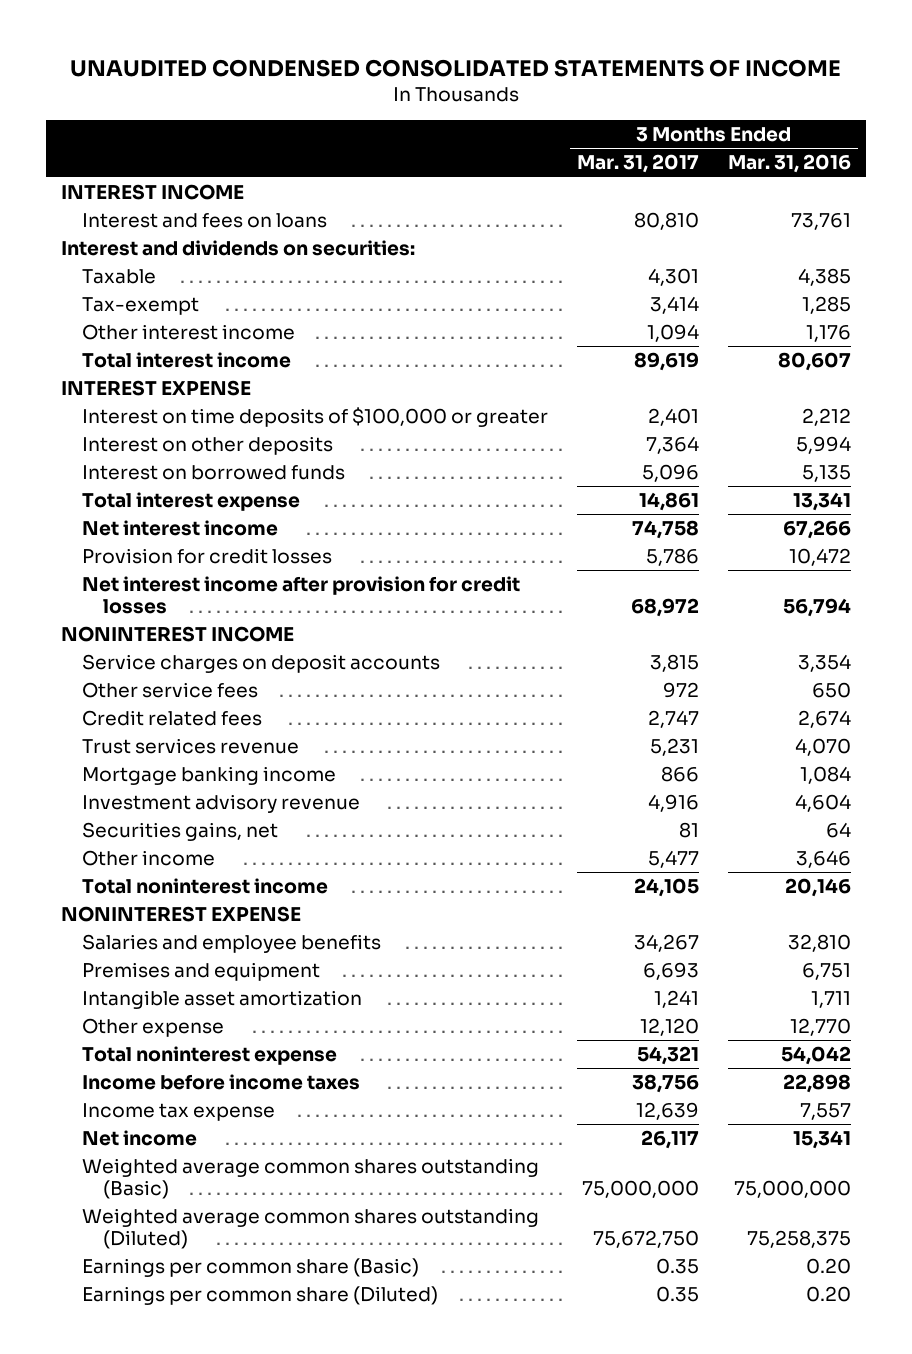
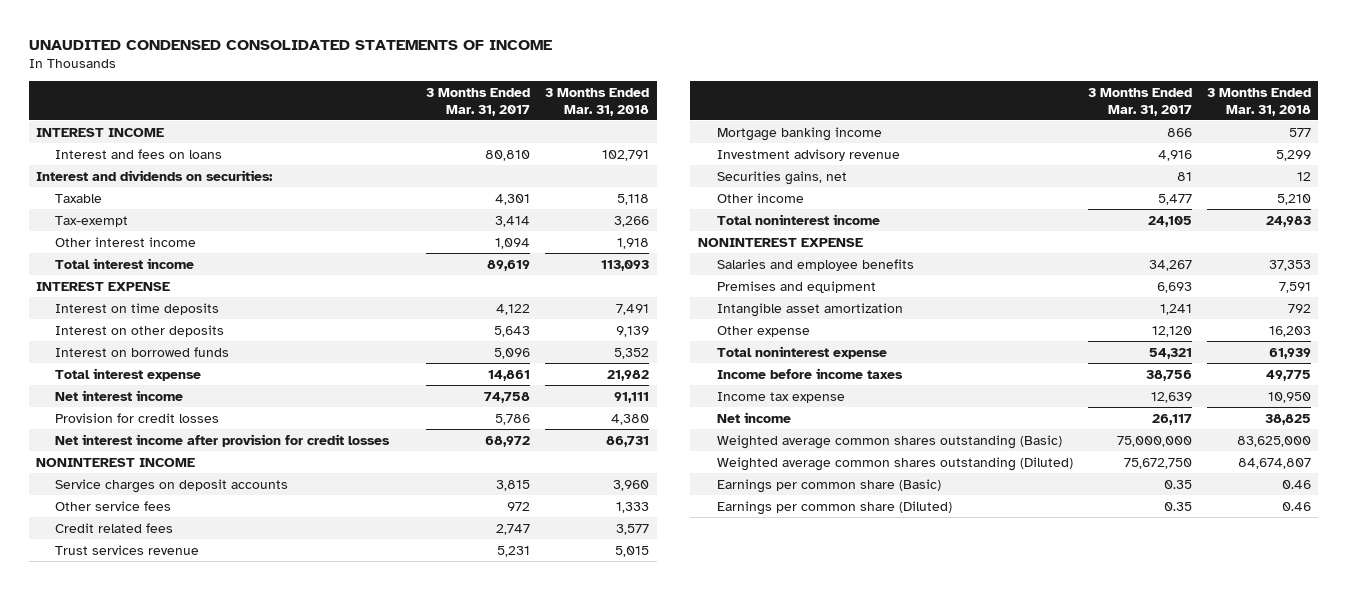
- | 3 Months Ended Mar. 31, 2017 | 3 Months Ended Mar. 31, 2016
+ | 3 Months Ended Mar. 31, 2017 | 3 Months Ended Mar. 31, 2018
- Interest on time deposits of $100,000 or greater | 2,401 | 2,212
- Interest on other deposits | 7,364 | 5,994
+ Interest on time deposits | 4,122 | 7,491
+ Interest on other deposits | 5,643 | 9,139

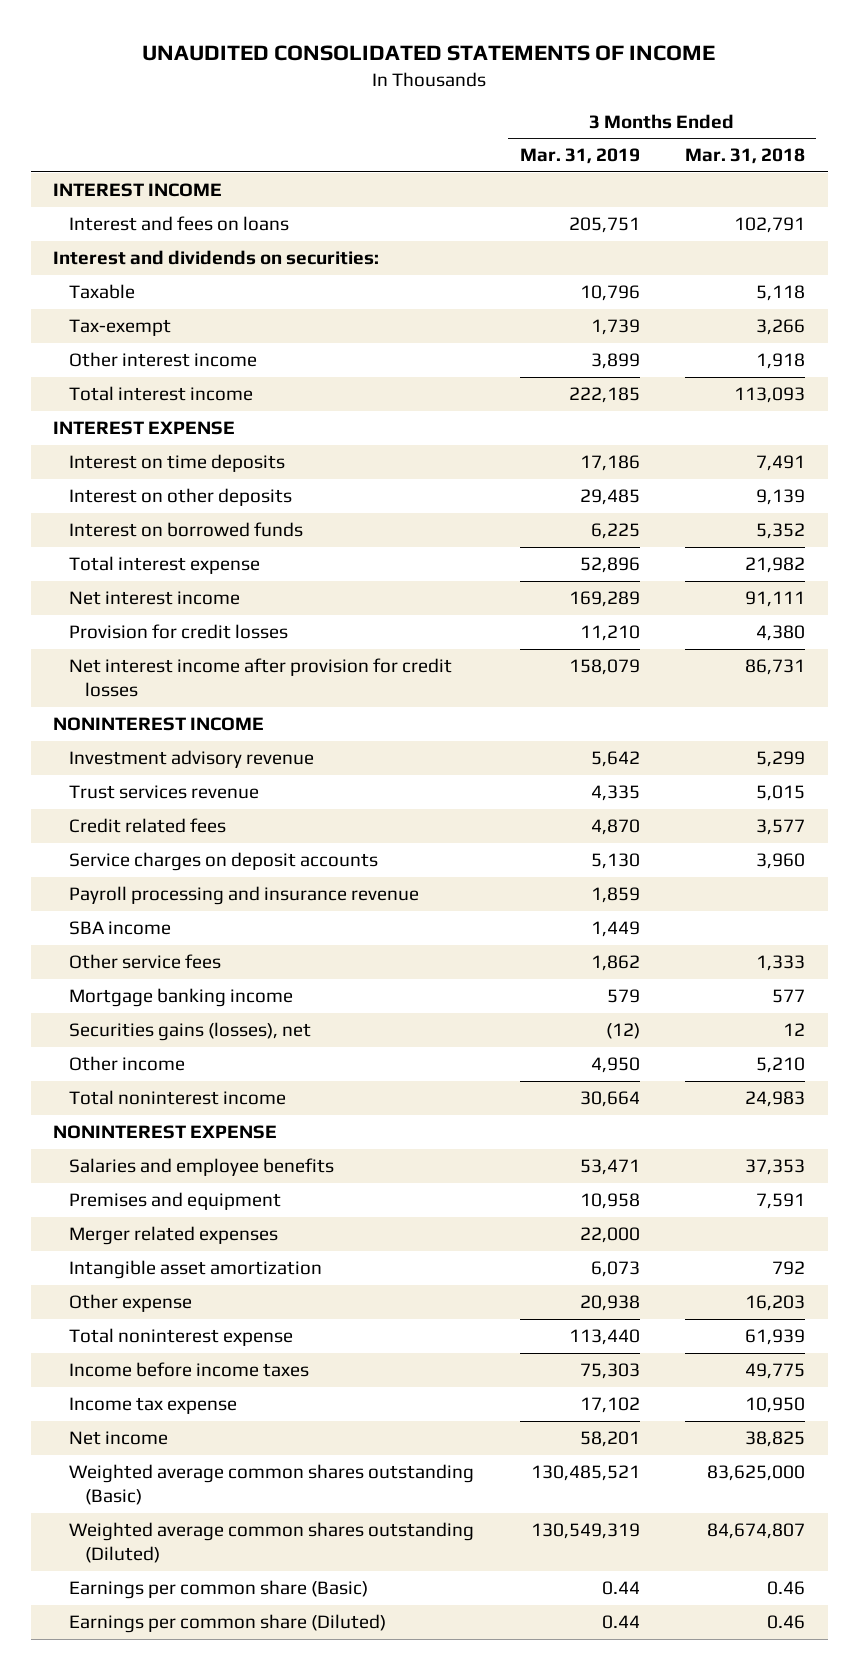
- UNAUDITED CONDENSED CONSOLIDATED STATEMENTS OF INCOME
+ UNAUDITED CONSOLIDATED STATEMENTS OF INCOME
- | 3 Months Ended Mar. 31, 2017 | 3 Months Ended Mar. 31, 2018
+ | 3 Months Ended Mar. 31, 2019 | 3 Months Ended Mar. 31, 2018
moved up: Investment advisory revenue | 5,642 | 5,299
moved up: Trust services revenue | 4,335 | 5,015
moved up: Credit related fees | 4,870 | 3,577
+ Payroll processing and insurance revenue | 1,859 |
+ SBA income | 1,449 |
- Securities gains, net | 81 | 12
+ Securities gains (losses), net | (12) | 12
+ Merger related expenses | 22,000 |

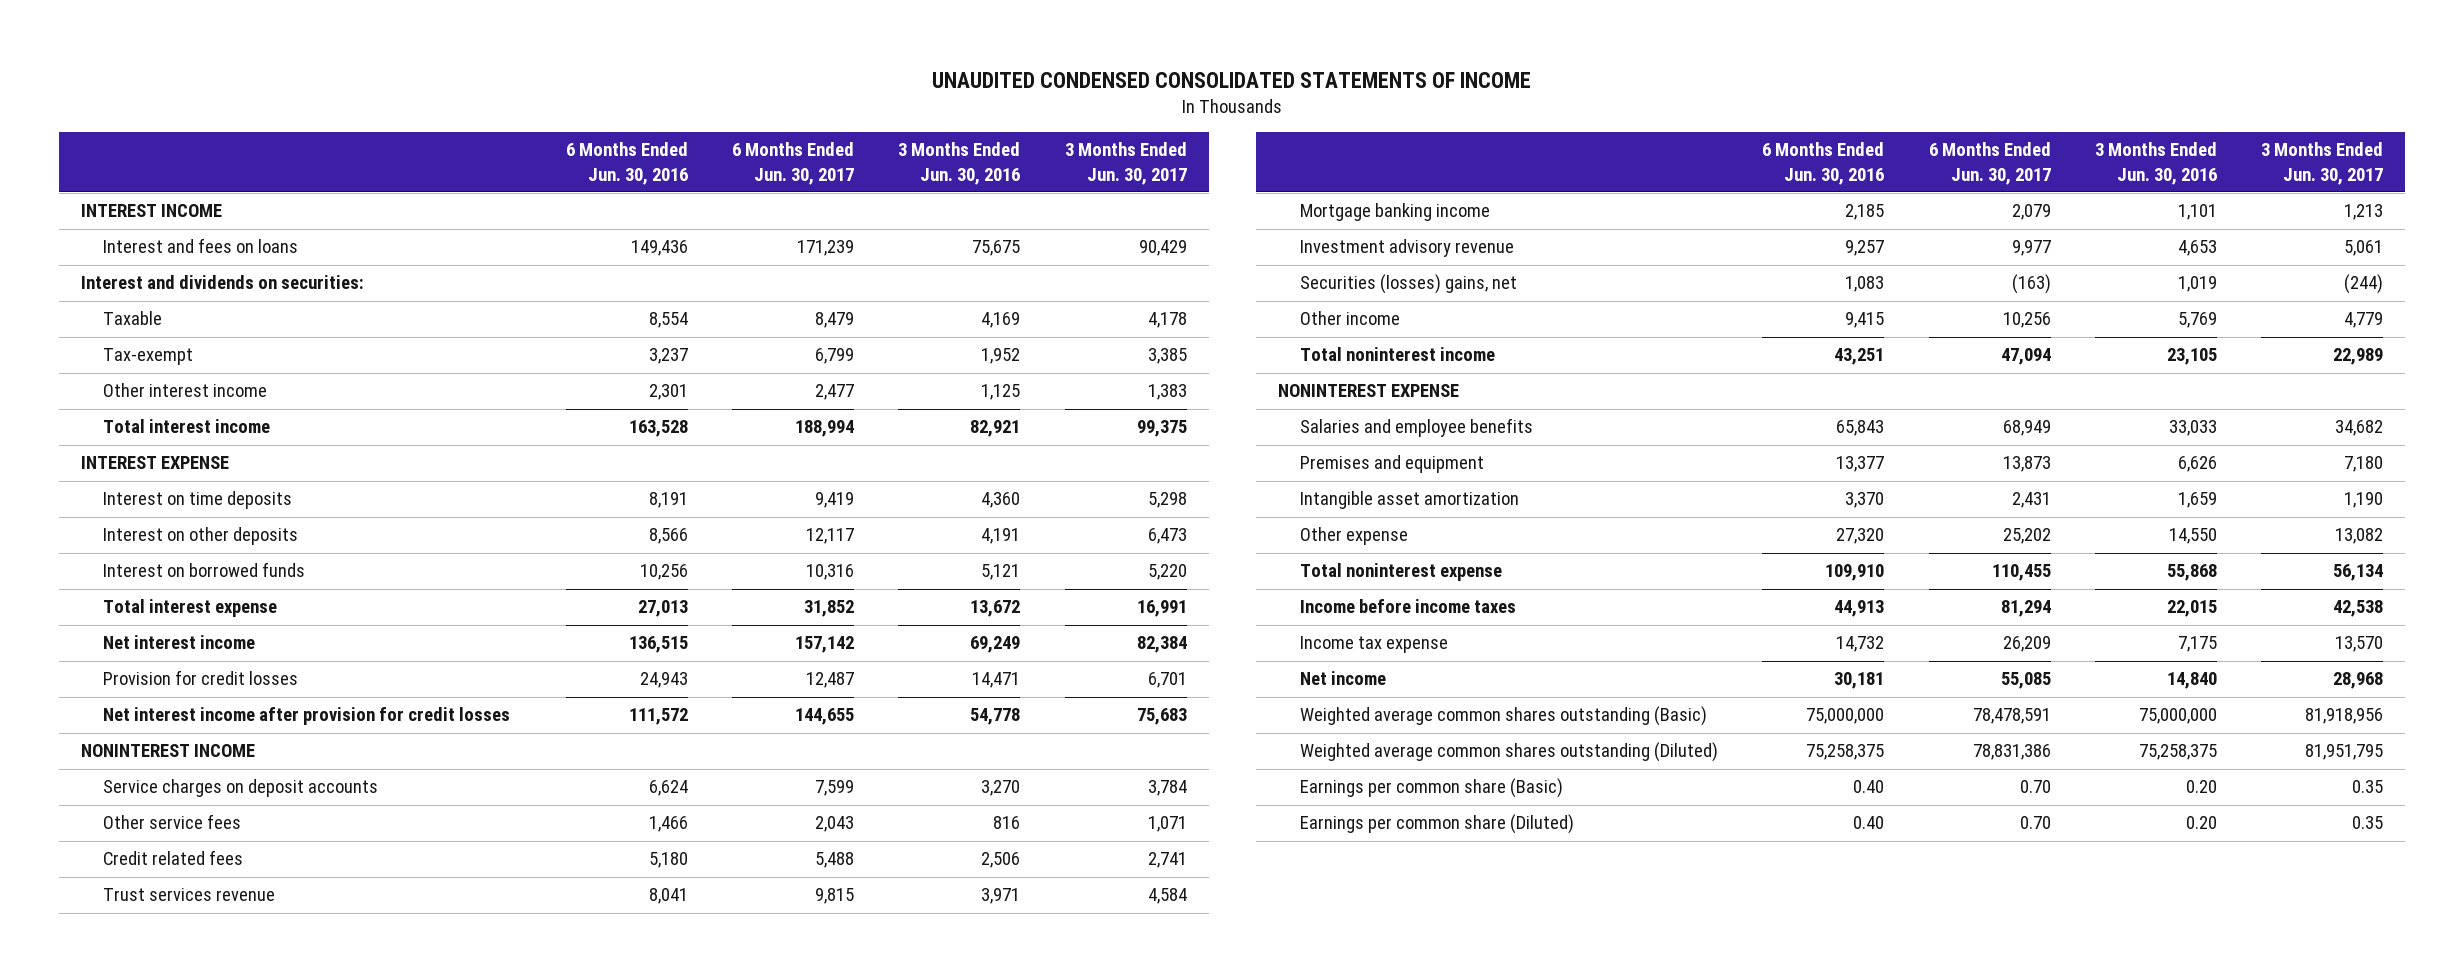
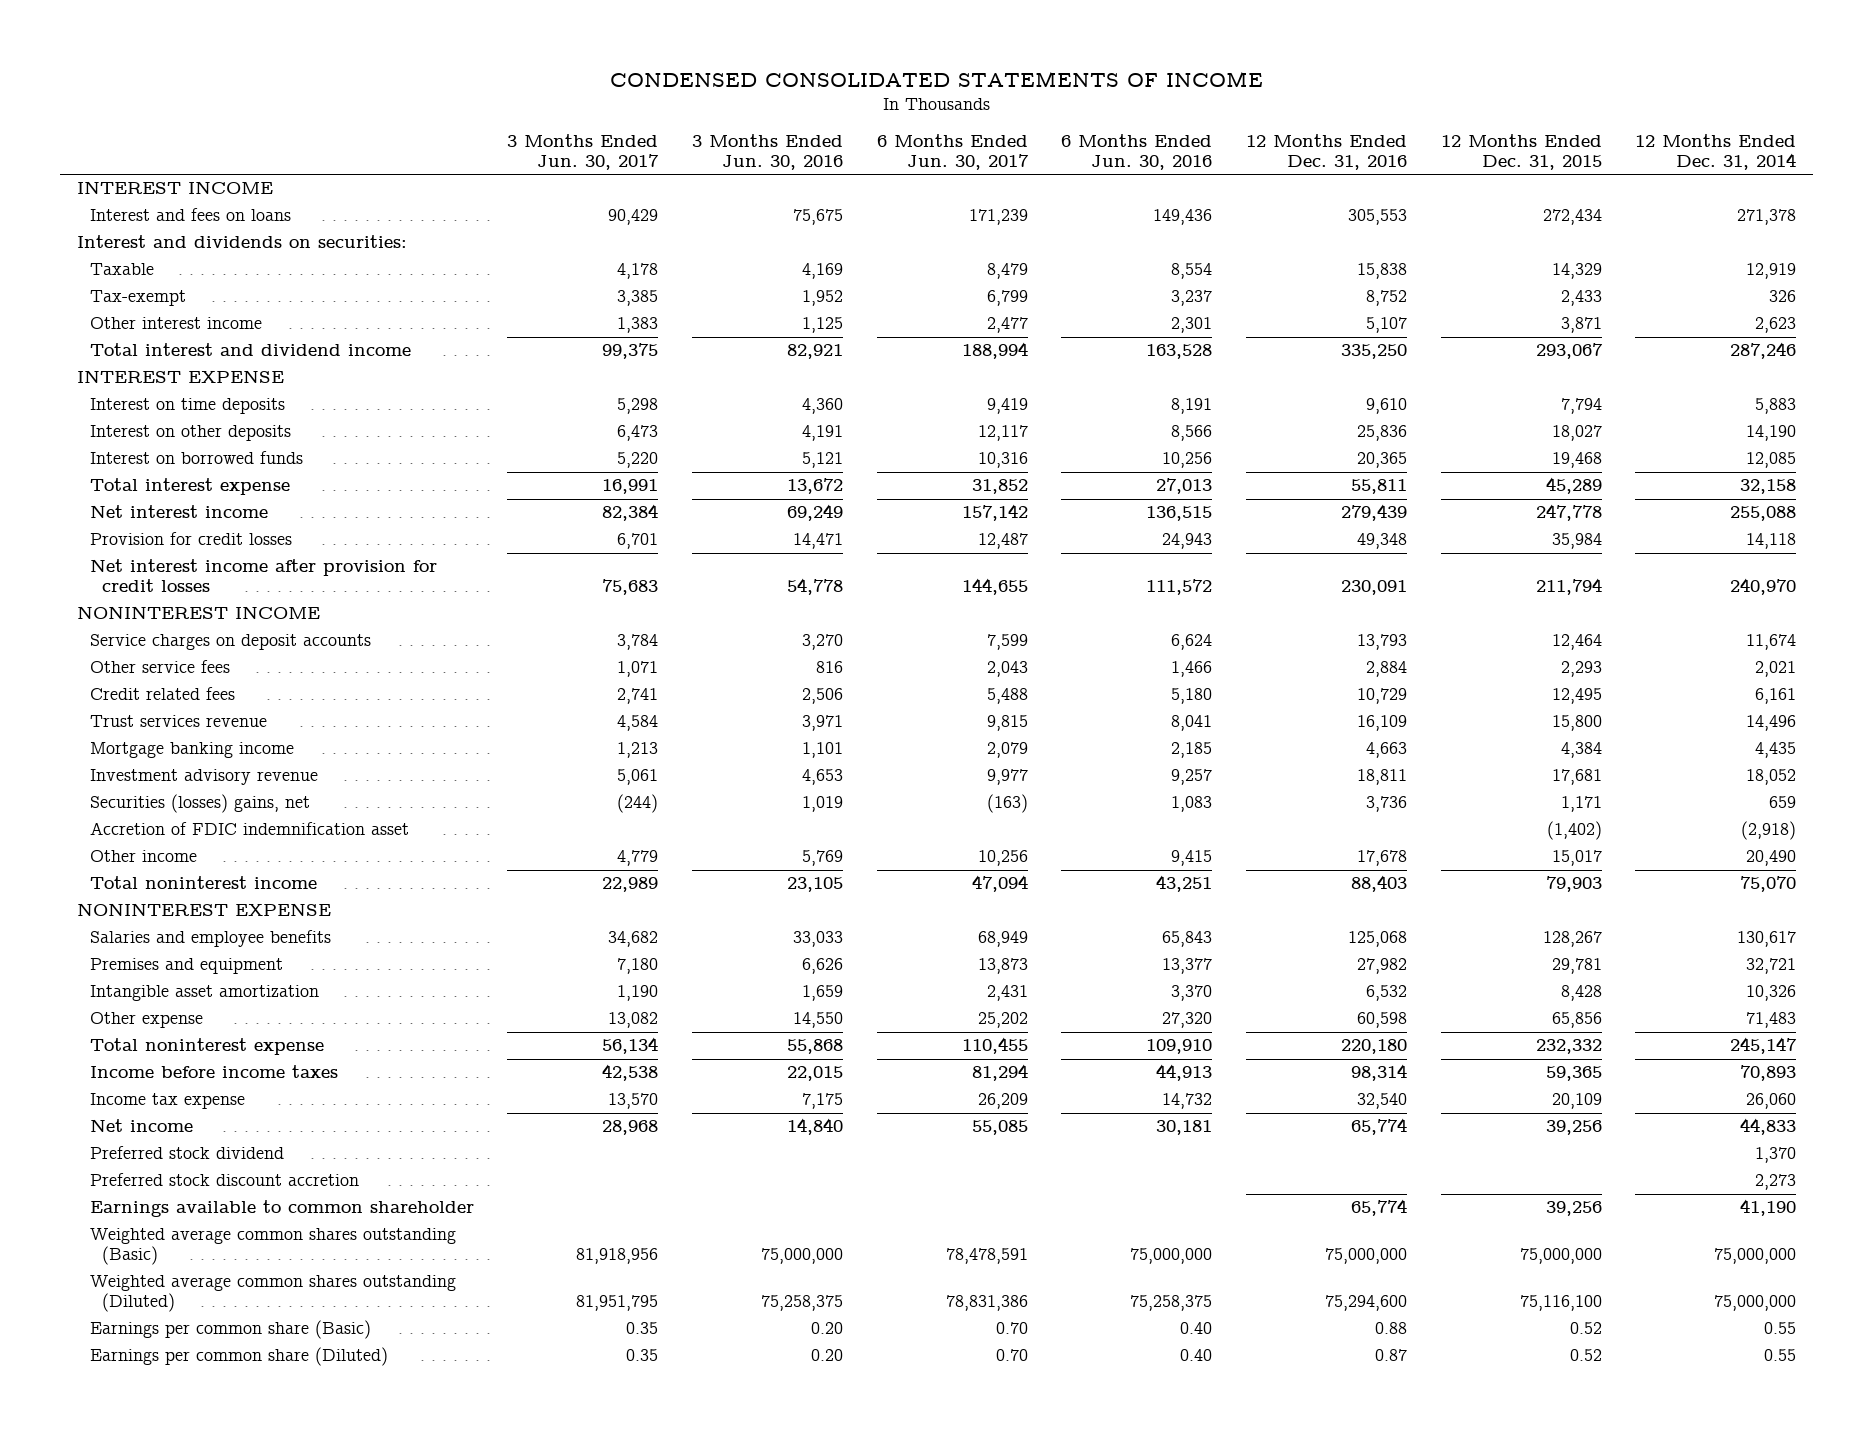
- UNAUDITED CONDENSED CONSOLIDATED STATEMENTS OF INCOME
+ CONDENSED CONSOLIDATED STATEMENTS OF INCOME
- | 6 Months Ended Jun. 30, 2016 | 6 Months Ended Jun. 30, 2017 | 3 Months Ended Jun. 30, 2016 | 3 Months Ended Jun. 30, 2017
+ | 3 Months Ended Jun. 30, 2017 | 3 Months Ended Jun. 30, 2016 | 6 Months Ended Jun. 30, 2017 | 6 Months Ended Jun. 30, 2016 | 12 Months Ended Dec. 31, 2016 | 12 Months Ended Dec. 31, 2015 | 12 Months Ended Dec. 31, 2014
- Total interest income | 163,528 | 188,994 | 82,921 | 99,375
+ Total interest and dividend income | 99,375 | 82,921 | 188,994 | 163,528 | 335,250 | 293,067 | 287,246
+ Accretion of FDIC indemnification asset | | | | | | (1,402) | (2,918)
+ Preferred stock dividend | | | | | | | 1,370
+ Preferred stock discount accretion | | | | | | | 2,273
+ Earnings available to common shareholder | | | | | 65,774 | 39,256 | 41,190

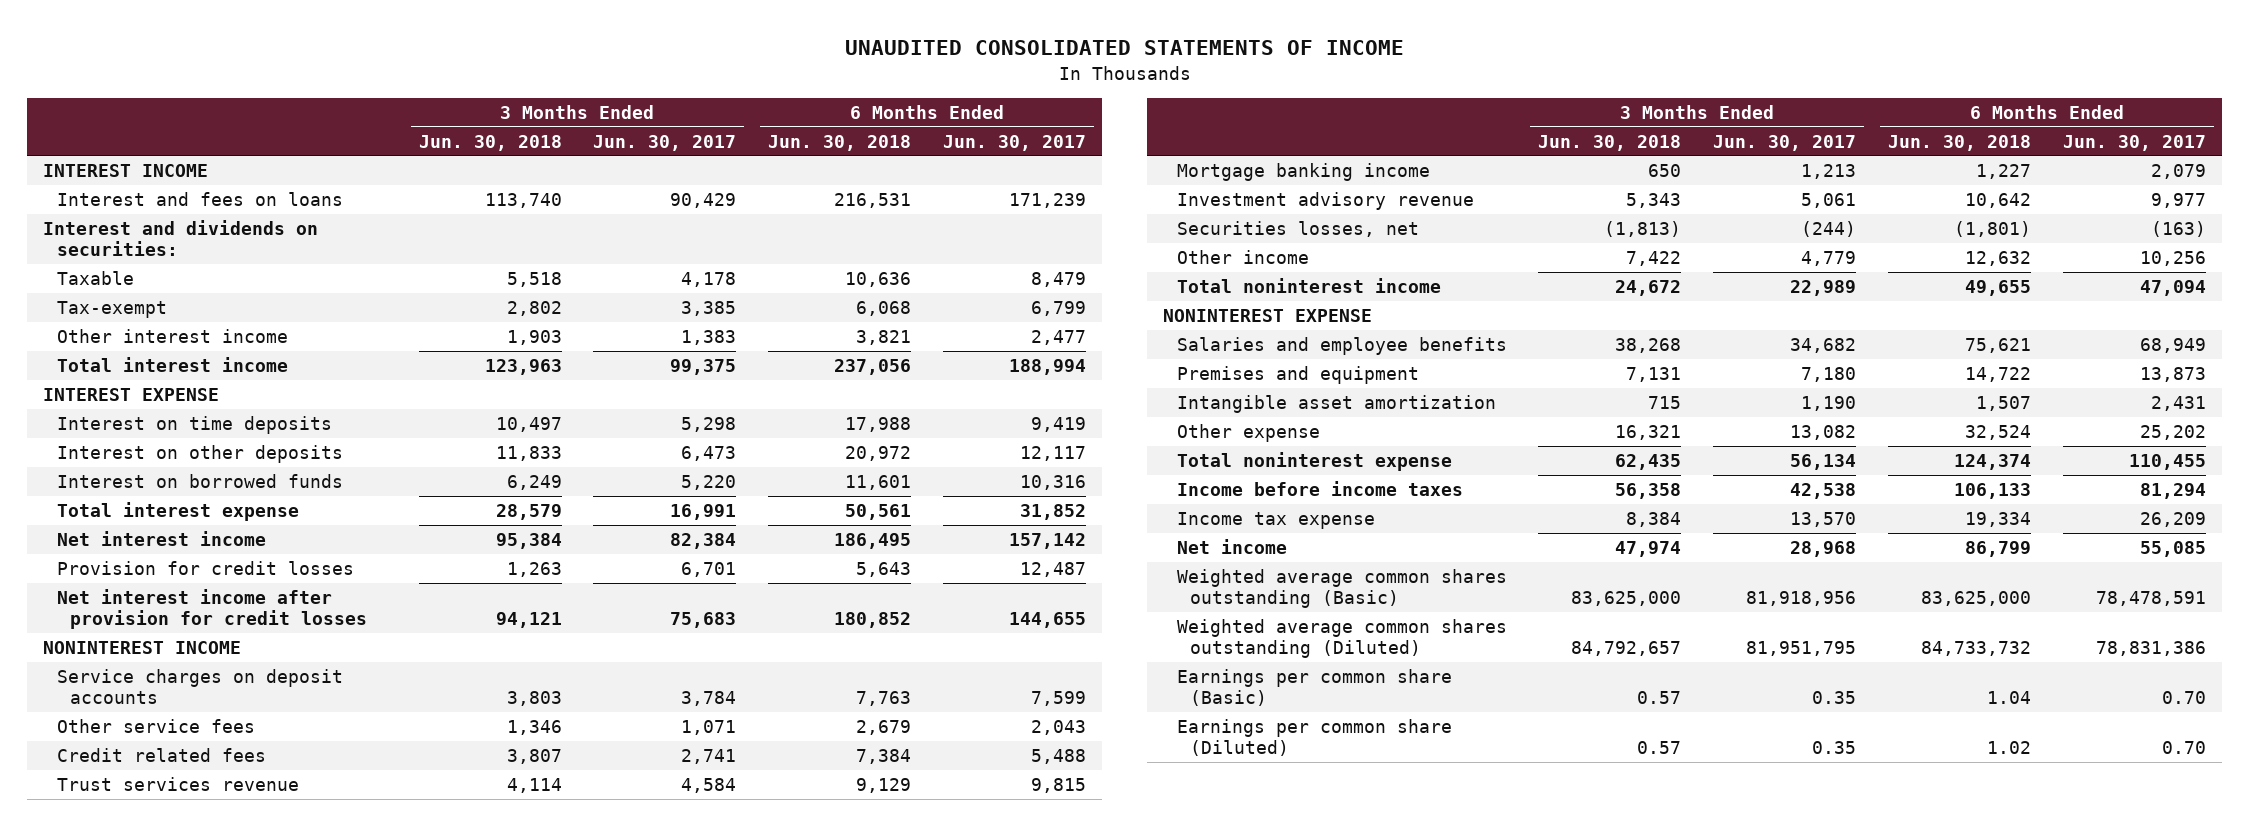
- CONDENSED CONSOLIDATED STATEMENTS OF INCOME
+ UNAUDITED CONSOLIDATED STATEMENTS OF INCOME
- | 3 Months Ended Jun. 30, 2017 | 3 Months Ended Jun. 30, 2016 | 6 Months Ended Jun. 30, 2017 | 6 Months Ended Jun. 30, 2016 | 12 Months Ended Dec. 31, 2016 | 12 Months Ended Dec. 31, 2015 | 12 Months Ended Dec. 31, 2014
+ | 3 Months Ended Jun. 30, 2018 | 3 Months Ended Jun. 30, 2017 | 6 Months Ended Jun. 30, 2018 | 6 Months Ended Jun. 30, 2017
- Total interest and dividend income | 99,375 | 82,921 | 188,994 | 163,528 | 335,250 | 293,067 | 287,246
+ Total interest income | 123,963 | 99,375 | 237,056 | 188,994
- Securities (losses) gains, net | (244) | 1,019 | (163) | 1,083 | 3,736 | 1,171 | 659
- Accretion of FDIC indemnification asset | | | | | | (1,402) | (2,918)
+ Securities losses, net | (1,813) | (244) | (1,801) | (163)
- Preferred stock dividend | | | | | | | 1,370
- Preferred stock discount accretion | | | | | | | 2,273
- Earnings available to common shareholder | | | | | 65,774 | 39,256 | 41,190

